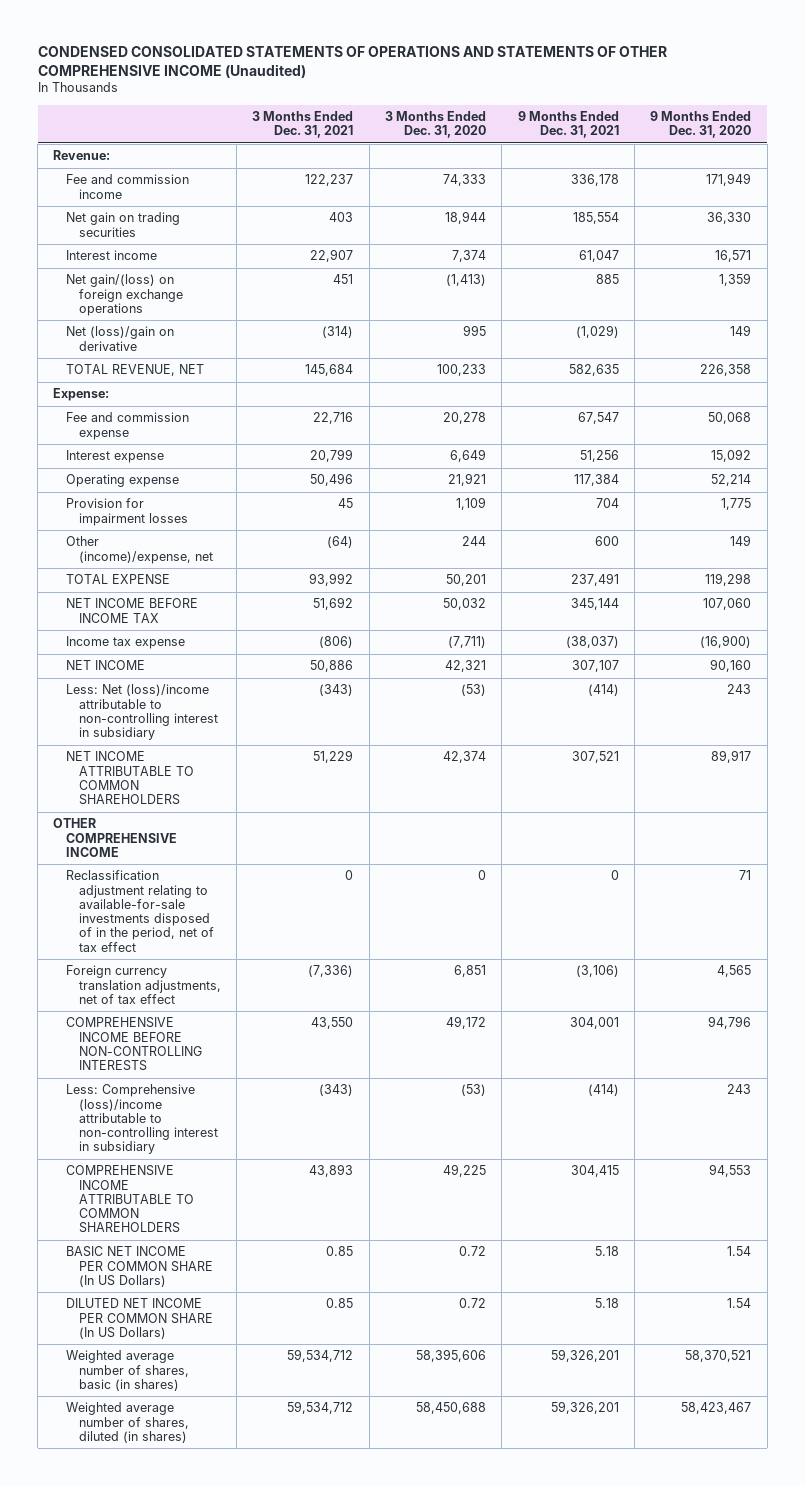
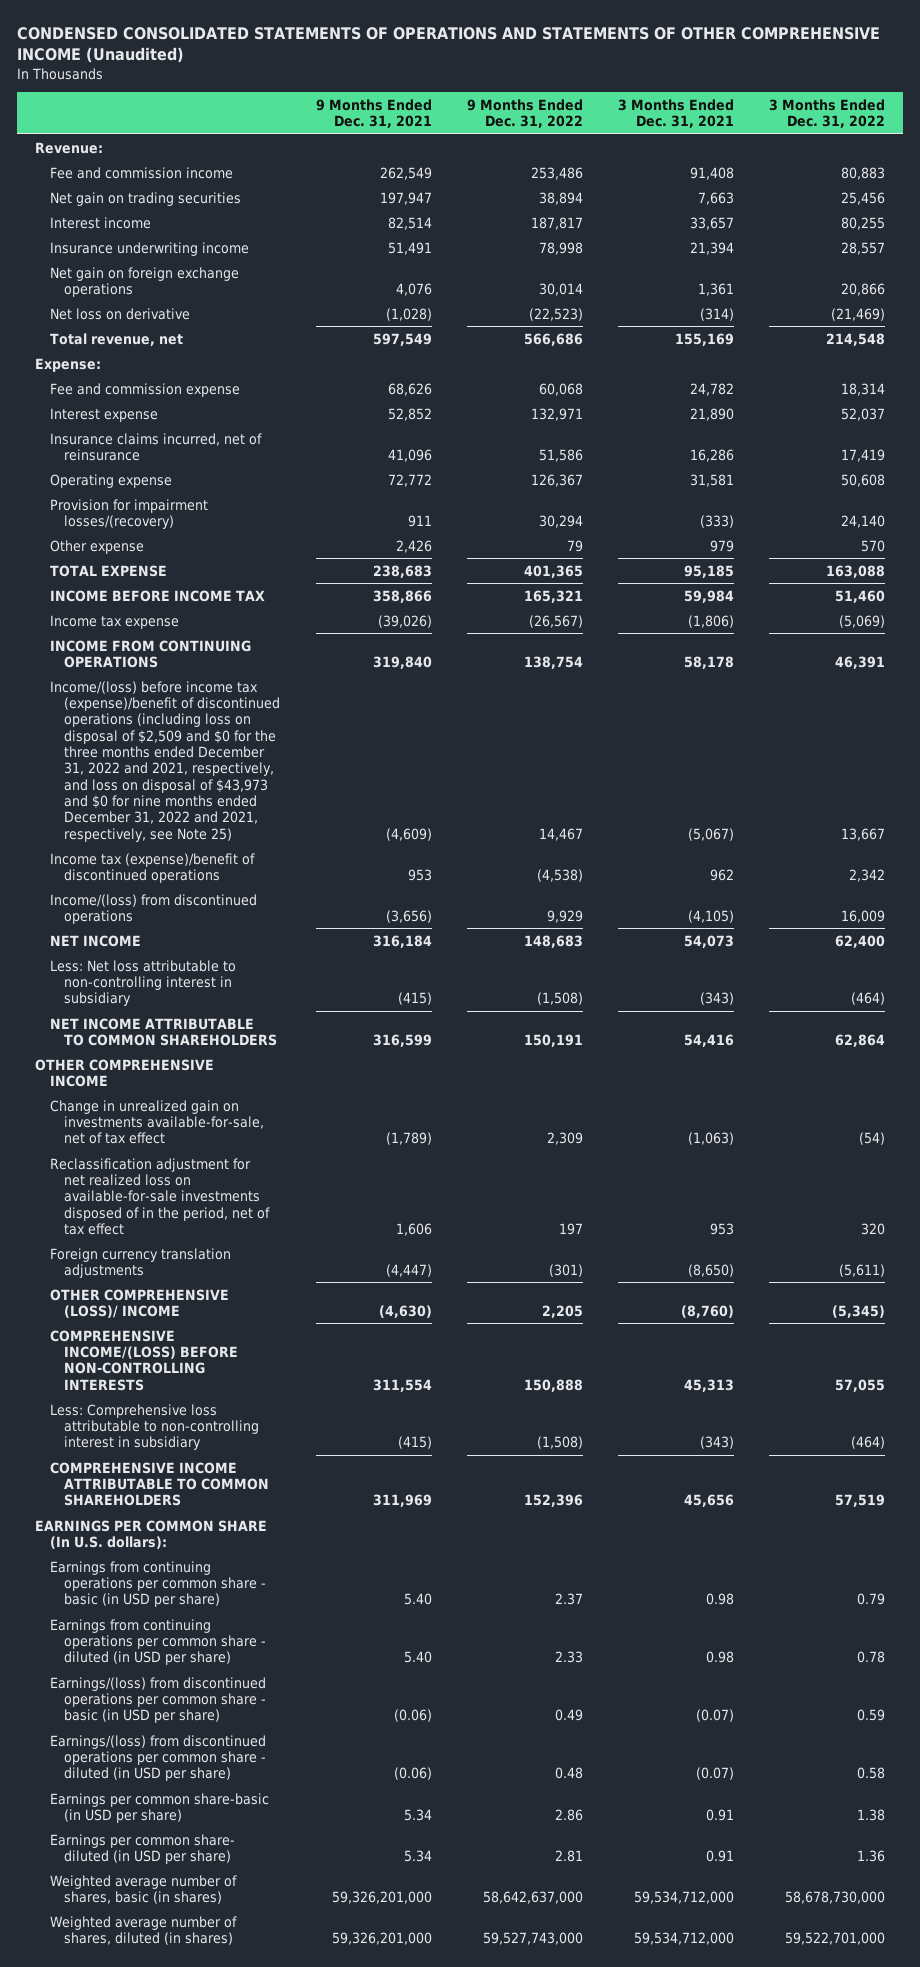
- | 3 Months Ended Dec. 31, 2021 | 3 Months Ended Dec. 31, 2020 | 9 Months Ended Dec. 31, 2021 | 9 Months Ended Dec. 31, 2020
+ | 9 Months Ended Dec. 31, 2021 | 9 Months Ended Dec. 31, 2022 | 3 Months Ended Dec. 31, 2021 | 3 Months Ended Dec. 31, 2022
- Fee and commission income | 122,237 | 74,333 | 336,178 | 171,949
- Net gain on trading securities | 403 | 18,944 | 185,554 | 36,330
- Interest income | 22,907 | 7,374 | 61,047 | 16,571
- Net gain/(loss) on foreign exchange operations | 451 | (1,413) | 885 | 1,359
- Net (loss)/gain on derivative | (314) | 995 | (1,029) | 149
- TOTAL REVENUE, NET | 145,684 | 100,233 | 582,635 | 226,358
+ Fee and commission income | 262,549 | 253,486 | 91,408 | 80,883
+ Net gain on trading securities | 197,947 | 38,894 | 7,663 | 25,456
+ Interest income | 82,514 | 187,817 | 33,657 | 80,255
+ Insurance underwriting income | 51,491 | 78,998 | 21,394 | 28,557
+ Net gain on foreign exchange operations | 4,076 | 30,014 | 1,361 | 20,866
+ Net loss on derivative | (1,028) | (22,523) | (314) | (21,469)
+ Total revenue, net | 597,549 | 566,686 | 155,169 | 214,548
- Fee and commission expense | 22,716 | 20,278 | 67,547 | 50,068
- Interest expense | 20,799 | 6,649 | 51,256 | 15,092
- Operating expense | 50,496 | 21,921 | 117,384 | 52,214
- Provision for impairment losses | 45 | 1,109 | 704 | 1,775
- Other (income)/expense, net | (64) | 244 | 600 | 149
- TOTAL EXPENSE | 93,992 | 50,201 | 237,491 | 119,298
- NET INCOME BEFORE INCOME TAX | 51,692 | 50,032 | 345,144 | 107,060
- Income tax expense | (806) | (7,711) | (38,037) | (16,900)
- NET INCOME | 50,886 | 42,321 | 307,107 | 90,160
- Less: Net (loss)/income attributable to non-controlling interest in subsidiary | (343) | (53) | (414) | 243
- NET INCOME ATTRIBUTABLE TO COMMON SHAREHOLDERS | 51,229 | 42,374 | 307,521 | 89,917
+ Fee and commission expense | 68,626 | 60,068 | 24,782 | 18,314
+ Interest expense | 52,852 | 132,971 | 21,890 | 52,037
+ Insurance claims incurred, net of reinsurance | 41,096 | 51,586 | 16,286 | 17,419
+ Operating expense | 72,772 | 126,367 | 31,581 | 50,608
+ Provision for impairment losses/(recovery) | 911 | 30,294 | (333) | 24,140
+ Other expense | 2,426 | 79 | 979 | 570
+ TOTAL EXPENSE | 238,683 | 401,365 | 95,185 | 163,088
+ INCOME BEFORE INCOME TAX | 358,866 | 165,321 | 59,984 | 51,460
+ Income tax expense | (39,026) | (26,567) | (1,806) | (5,069)
+ INCOME FROM CONTINUING OPERATIONS | 319,840 | 138,754 | 58,178 | 46,391
+ Income/(loss) before income tax (expense)/benefit of discontinued operations (including loss on disposal of $2,509 and $0 for the three months ended December 31, 2022 and 2021, respectively, and loss on disposal of $43,973 and $0 for nine months ended December 31, 2022 and 2021, respectively, see Note 25) | (4,609) | 14,467 | (5,067) | 13,667
+ Income tax (expense)/benefit of discontinued operations | 953 | (4,538) | 962 | 2,342
+ Income/(loss) from discontinued operations | (3,656) | 9,929 | (4,105) | 16,009
+ NET INCOME | 316,184 | 148,683 | 54,073 | 62,400
+ Less: Net loss attributable to non-controlling interest in subsidiary | (415) | (1,508) | (343) | (464)
+ NET INCOME ATTRIBUTABLE TO COMMON SHAREHOLDERS | 316,599 | 150,191 | 54,416 | 62,864
- Reclassification adjustment relating to available-for-sale investments disposed of in the period, net of tax effect | 0 | 0 | 0 | 71
- Foreign currency translation adjustments, net of tax effect | (7,336) | 6,851 | (3,106) | 4,565
- COMPREHENSIVE INCOME BEFORE NON-CONTROLLING INTERESTS | 43,550 | 49,172 | 304,001 | 94,796
- Less: Comprehensive (loss)/income attributable to non-controlling interest in subsidiary | (343) | (53) | (414) | 243
- COMPREHENSIVE INCOME ATTRIBUTABLE TO COMMON SHAREHOLDERS | 43,893 | 49,225 | 304,415 | 94,553
- BASIC NET INCOME PER COMMON SHARE (In US Dollars) | 0.85 | 0.72 | 5.18 | 1.54
- DILUTED NET INCOME PER COMMON SHARE (In US Dollars) | 0.85 | 0.72 | 5.18 | 1.54
- Weighted average number of shares, basic (in shares) | 59,534,712 | 58,395,606 | 59,326,201 | 58,370,521
- Weighted average number of shares, diluted (in shares) | 59,534,712 | 58,450,688 | 59,326,201 | 58,423,467
+ Change in unrealized gain on investments available-for-sale, net of tax effect | (1,789) | 2,309 | (1,063) | (54)
+ Reclassification adjustment for net realized loss on available-for-sale investments disposed of in the period, net of tax effect | 1,606 | 197 | 953 | 320
+ Foreign currency translation adjustments | (4,447) | (301) | (8,650) | (5,611)
+ OTHER COMPREHENSIVE (LOSS)/ INCOME | (4,630) | 2,205 | (8,760) | (5,345)
+ COMPREHENSIVE INCOME/(LOSS) BEFORE NON-CONTROLLING INTERESTS | 311,554 | 150,888 | 45,313 | 57,055
+ Less: Comprehensive loss attributable to non-controlling interest in subsidiary | (415) | (1,508) | (343) | (464)
+ COMPREHENSIVE INCOME ATTRIBUTABLE TO COMMON SHAREHOLDERS | 311,969 | 152,396 | 45,656 | 57,519
+ EARNINGS PER COMMON SHARE (In U.S. dollars):
+ Earnings from continuing operations per common share - basic (in USD per share) | 5.40 | 2.37 | 0.98 | 0.79
+ Earnings from continuing operations per common share - diluted (in USD per share) | 5.40 | 2.33 | 0.98 | 0.78
+ Earnings/(loss) from discontinued operations per common share - basic (in USD per share) | (0.06) | 0.49 | (0.07) | 0.59
+ Earnings/(loss) from discontinued operations per common share - diluted (in USD per share) | (0.06) | 0.48 | (0.07) | 0.58
+ Earnings per common share-basic (in USD per share) | 5.34 | 2.86 | 0.91 | 1.38
+ Earnings per common share- diluted (in USD per share) | 5.34 | 2.81 | 0.91 | 1.36
+ Weighted average number of shares, basic (in shares) | 59,326,201,000 | 58,642,637,000 | 59,534,712,000 | 58,678,730,000
+ Weighted average number of shares, diluted (in shares) | 59,326,201,000 | 59,527,743,000 | 59,534,712,000 | 59,522,701,000

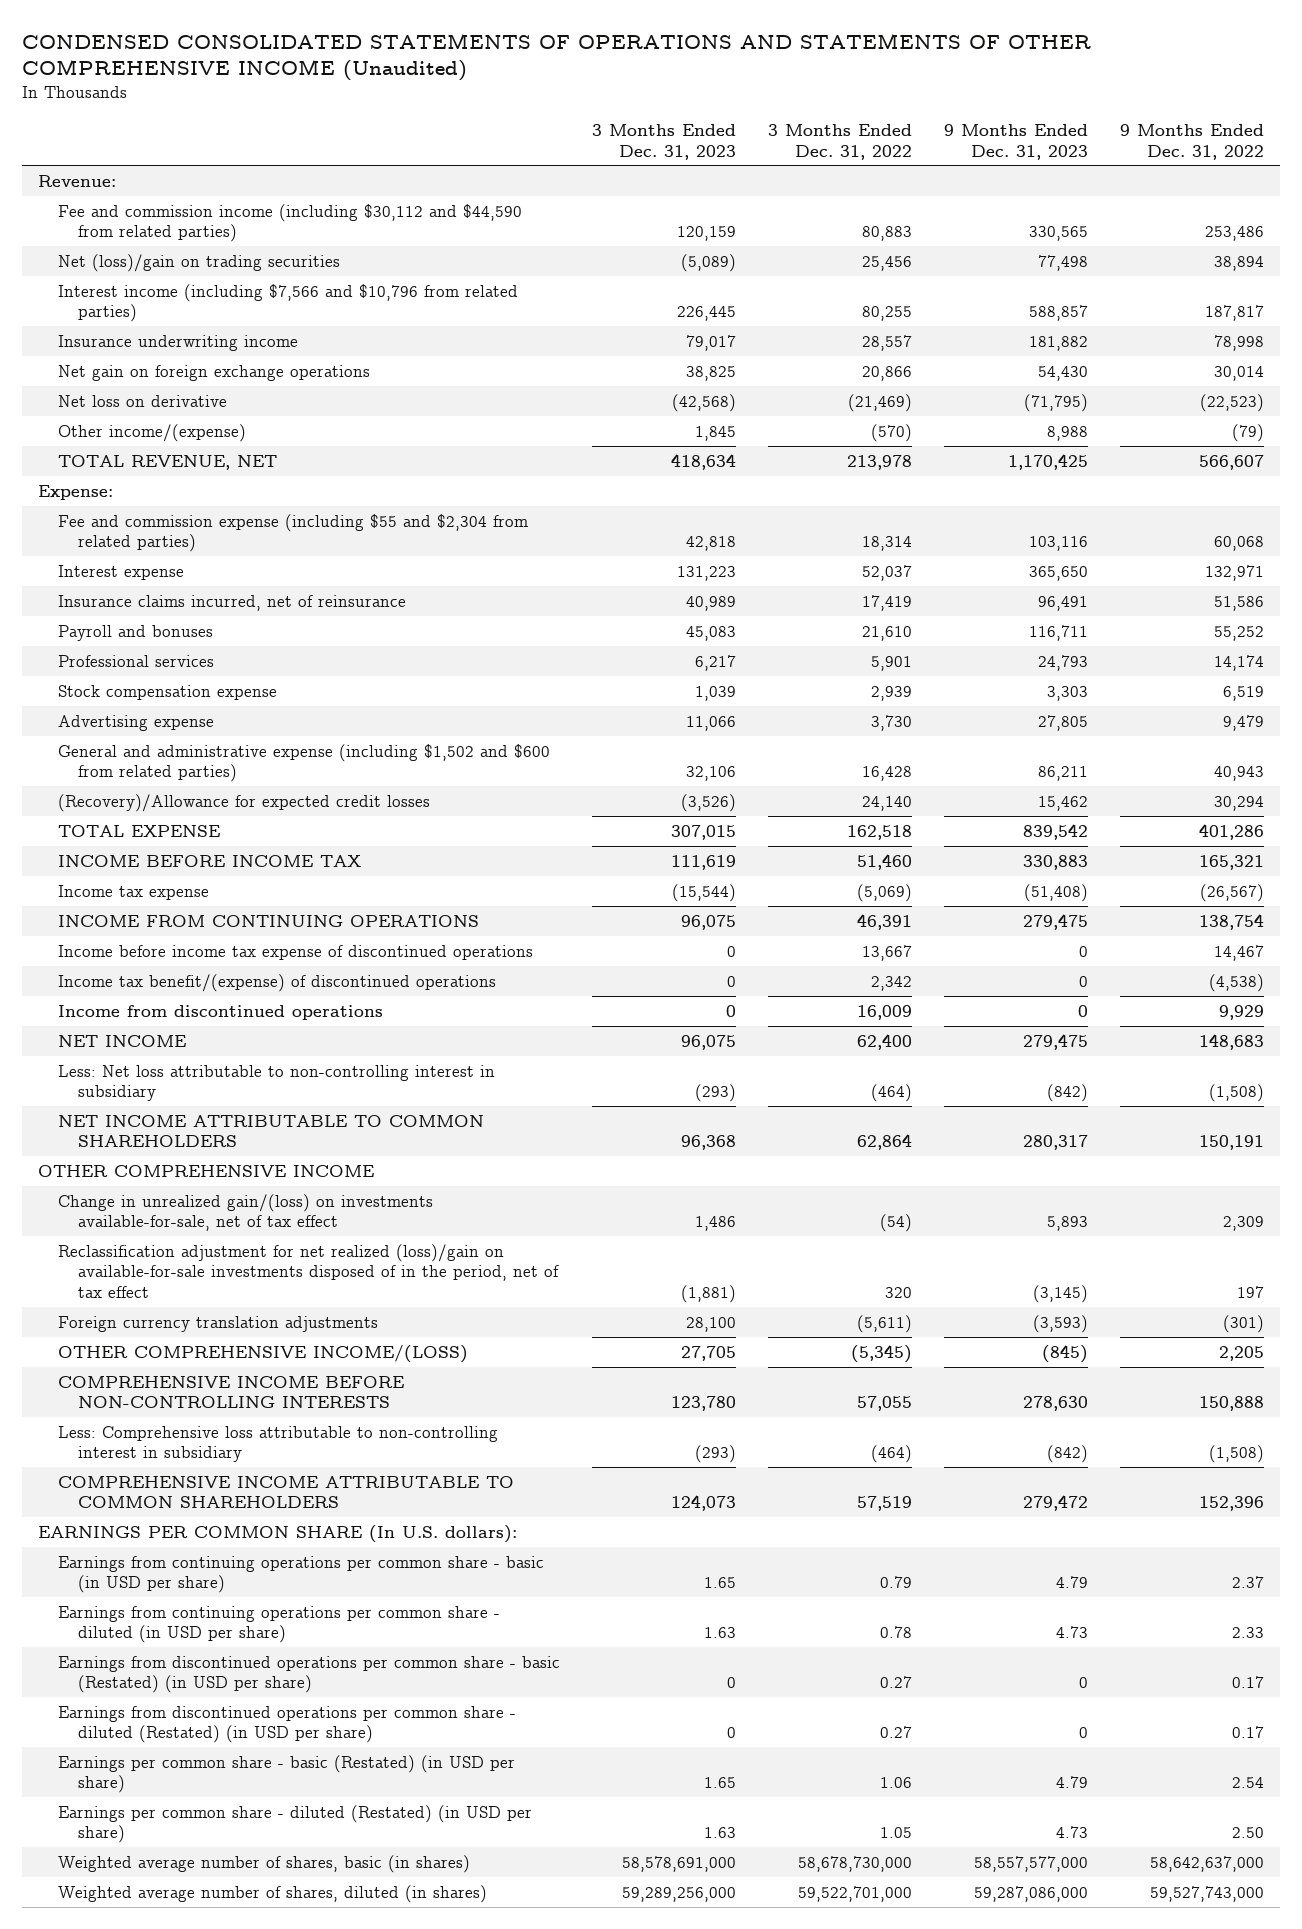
- | 9 Months Ended Dec. 31, 2021 | 9 Months Ended Dec. 31, 2022 | 3 Months Ended Dec. 31, 2021 | 3 Months Ended Dec. 31, 2022
+ | 3 Months Ended Dec. 31, 2023 | 3 Months Ended Dec. 31, 2022 | 9 Months Ended Dec. 31, 2023 | 9 Months Ended Dec. 31, 2022
- Fee and commission income | 262,549 | 253,486 | 91,408 | 80,883
- Net gain on trading securities | 197,947 | 38,894 | 7,663 | 25,456
- Interest income | 82,514 | 187,817 | 33,657 | 80,255
+ Fee and commission income (including $30,112 and $44,590 from related parties) | 120,159 | 80,883 | 330,565 | 253,486
+ Net (loss)/gain on trading securities | (5,089) | 25,456 | 77,498 | 38,894
+ Interest income (including $7,566 and $10,796 from related parties) | 226,445 | 80,255 | 588,857 | 187,817
- Total revenue, net | 597,549 | 566,686 | 155,169 | 214,548
+ Other income/(expense) | 1,845 | (570) | 8,988 | (79)
+ TOTAL REVENUE, NET | 418,634 | 213,978 | 1,170,425 | 566,607
- Fee and commission expense | 68,626 | 60,068 | 24,782 | 18,314
+ Fee and commission expense (including $55 and $2,304 from related parties) | 42,818 | 18,314 | 103,116 | 60,068
- Operating expense | 72,772 | 126,367 | 31,581 | 50,608
- Provision for impairment losses/(recovery) | 911 | 30,294 | (333) | 24,140
- Other expense | 2,426 | 79 | 979 | 570
- TOTAL EXPENSE | 238,683 | 401,365 | 95,185 | 163,088
+ Payroll and bonuses | 45,083 | 21,610 | 116,711 | 55,252
+ Professional services | 6,217 | 5,901 | 24,793 | 14,174
+ Stock compensation expense | 1,039 | 2,939 | 3,303 | 6,519
+ Advertising expense | 11,066 | 3,730 | 27,805 | 9,479
+ General and administrative expense (including $1,502 and $600 from related parties) | 32,106 | 16,428 | 86,211 | 40,943
+ (Recovery)/Allowance for expected credit losses | (3,526) | 24,140 | 15,462 | 30,294
+ TOTAL EXPENSE | 307,015 | 162,518 | 839,542 | 401,286
- Income/(loss) before income tax (expense)/benefit of discontinued operations (including loss on disposal of $2,509 and $0 for the three months ended December 31, 2022 and 2021, respectively, and loss on disposal of $43,973 and $0 for nine months ended December 31, 2022 and 2021, respectively, see Note 25) | (4,609) | 14,467 | (5,067) | 13,667
- Income tax (expense)/benefit of discontinued operations | 953 | (4,538) | 962 | 2,342
- Income/(loss) from discontinued operations | (3,656) | 9,929 | (4,105) | 16,009
+ Income before income tax expense of discontinued operations | 0 | 13,667 | 0 | 14,467
+ Income tax benefit/(expense) of discontinued operations | 0 | 2,342 | 0 | (4,538)
+ Income from discontinued operations | 0 | 16,009 | 0 | 9,929
- Change in unrealized gain on investments available-for-sale, net of tax effect | (1,789) | 2,309 | (1,063) | (54)
- Reclassification adjustment for net realized loss on available-for-sale investments disposed of in the period, net of tax effect | 1,606 | 197 | 953 | 320
+ Change in unrealized gain/(loss) on investments available-for-sale, net of tax effect | 1,486 | (54) | 5,893 | 2,309
+ Reclassification adjustment for net realized (loss)/gain on available-for-sale investments disposed of in the period, net of tax effect | (1,881) | 320 | (3,145) | 197
- OTHER COMPREHENSIVE (LOSS)/ INCOME | (4,630) | 2,205 | (8,760) | (5,345)
- COMPREHENSIVE INCOME/(LOSS) BEFORE NON-CONTROLLING INTERESTS | 311,554 | 150,888 | 45,313 | 57,055
+ OTHER COMPREHENSIVE INCOME/(LOSS) | 27,705 | (5,345) | (845) | 2,205
+ COMPREHENSIVE INCOME BEFORE NON-CONTROLLING INTERESTS | 123,780 | 57,055 | 278,630 | 150,888
- Earnings/(loss) from discontinued operations per common share - basic (in USD per share) | (0.06) | 0.49 | (0.07) | 0.59
- Earnings/(loss) from discontinued operations per common share - diluted (in USD per share) | (0.06) | 0.48 | (0.07) | 0.58
- Earnings per common share-basic (in USD per share) | 5.34 | 2.86 | 0.91 | 1.38
- Earnings per common share- diluted (in USD per share) | 5.34 | 2.81 | 0.91 | 1.36
+ Earnings from discontinued operations per common share - basic (Restated) (in USD per share) | 0 | 0.27 | 0 | 0.17
+ Earnings from discontinued operations per common share - diluted (Restated) (in USD per share) | 0 | 0.27 | 0 | 0.17
+ Earnings per common share - basic (Restated) (in USD per share) | 1.65 | 1.06 | 4.79 | 2.54
+ Earnings per common share - diluted (Restated) (in USD per share) | 1.63 | 1.05 | 4.73 | 2.50

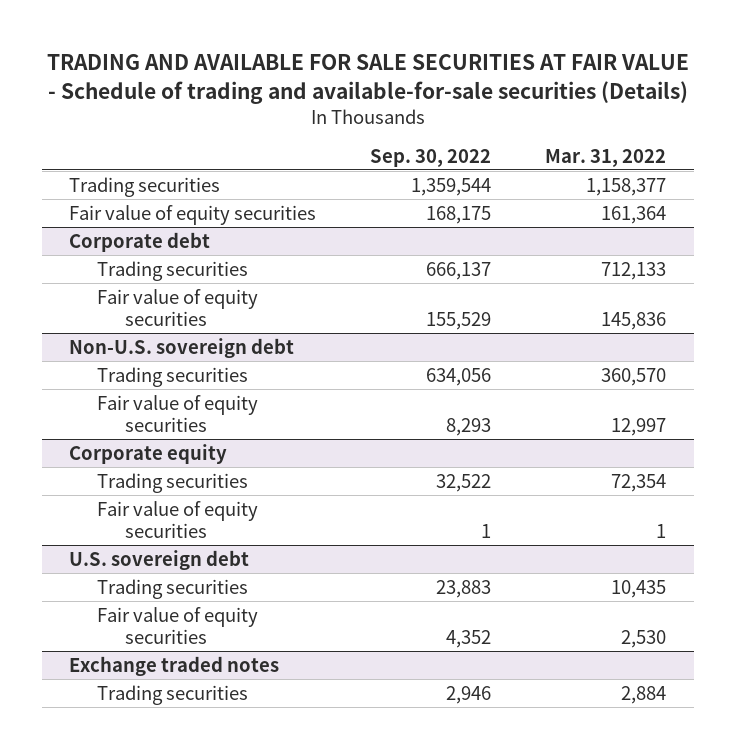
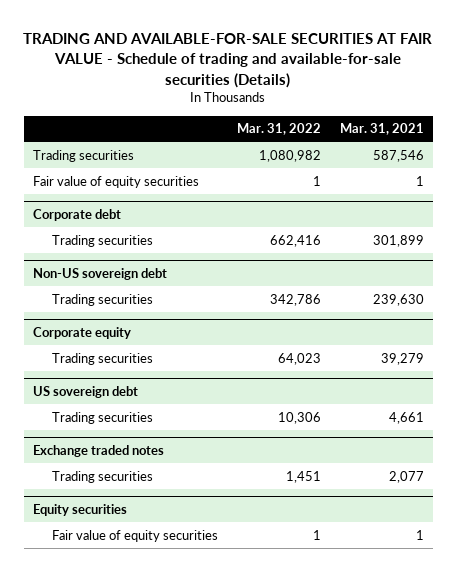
- TRADING AND AVAILABLE FOR SALE SECURITIES AT FAIR VALUE - Schedule of trading and available-for-sale securities (Details)
+ TRADING AND AVAILABLE-FOR-SALE SECURITIES AT FAIR VALUE - Schedule of trading and available-for-sale securities (Details)
- | Sep. 30, 2022 | Mar. 31, 2022
+ | Mar. 31, 2022 | Mar. 31, 2021
- Trading securities | 1,359,544 | 1,158,377
- Fair value of equity securities | 168,175 | 161,364
+ Trading securities | 1,080,982 | 587,546
+ Fair value of equity securities | 1 | 1
@ Corporate debt
- Trading securities | 666,137 | 712,133
- Fair value of equity securities | 155,529 | 145,836
- Non-U.S. sovereign debt
- Trading securities | 634,056 | 360,570
- Fair value of equity securities | 8,293 | 12,997
@ Corporate debt
+ Trading securities | 662,416 | 301,899
+ Non-US sovereign debt
+ Trading securities | 342,786 | 239,630
@ Corporate equity
- Trading securities | 32,522 | 72,354
- Fair value of equity securities | 1 | 1
- U.S. sovereign debt
- Trading securities | 23,883 | 10,435
- Fair value of equity securities | 4,352 | 2,530
@ Corporate equity
+ Trading securities | 64,023 | 39,279
+ US sovereign debt
+ Trading securities | 10,306 | 4,661
@ Exchange traded notes
- Trading securities | 2,946 | 2,884
+ Trading securities | 1,451 | 2,077
+ Equity securities
+ Fair value of equity securities | 1 | 1

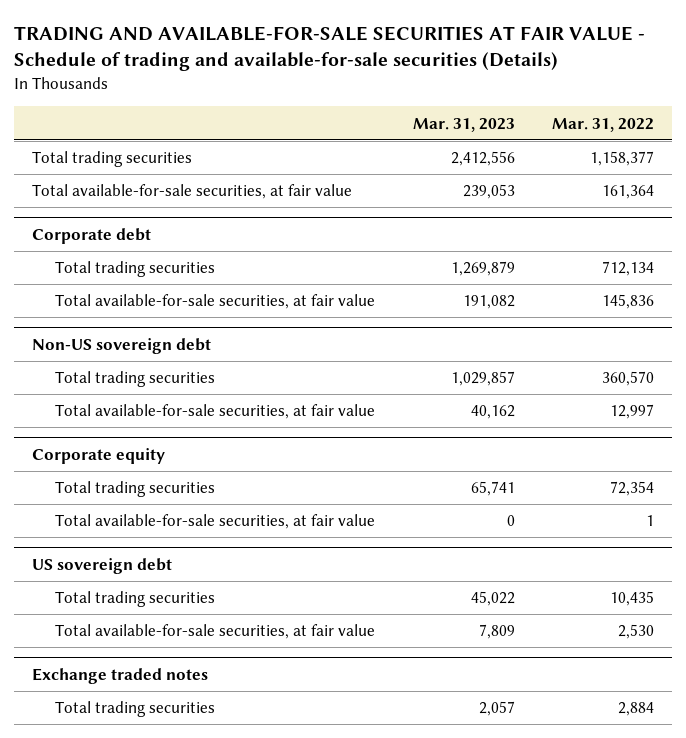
- | Mar. 31, 2022 | Mar. 31, 2021
+ | Mar. 31, 2023 | Mar. 31, 2022
- Trading securities | 1,080,982 | 587,546
- Fair value of equity securities | 1 | 1
+ Total trading securities | 2,412,556 | 1,158,377
+ Total available-for-sale securities, at fair value | 239,053 | 161,364
@ Corporate debt
- Trading securities | 662,416 | 301,899
+ Total trading securities | 1,269,879 | 712,134
+ Total available-for-sale securities, at fair value | 191,082 | 145,836
@ Non-US sovereign debt
- Trading securities | 342,786 | 239,630
+ Total trading securities | 1,029,857 | 360,570
+ Total available-for-sale securities, at fair value | 40,162 | 12,997
@ Corporate equity
- Trading securities | 64,023 | 39,279
+ Total trading securities | 65,741 | 72,354
+ Total available-for-sale securities, at fair value | 0 | 1
@ US sovereign debt
- Trading securities | 10,306 | 4,661
+ Total trading securities | 45,022 | 10,435
+ Total available-for-sale securities, at fair value | 7,809 | 2,530
@ Exchange traded notes
- Trading securities | 1,451 | 2,077
- Equity securities
- Fair value of equity securities | 1 | 1
@ Exchange traded notes
+ Total trading securities | 2,057 | 2,884

